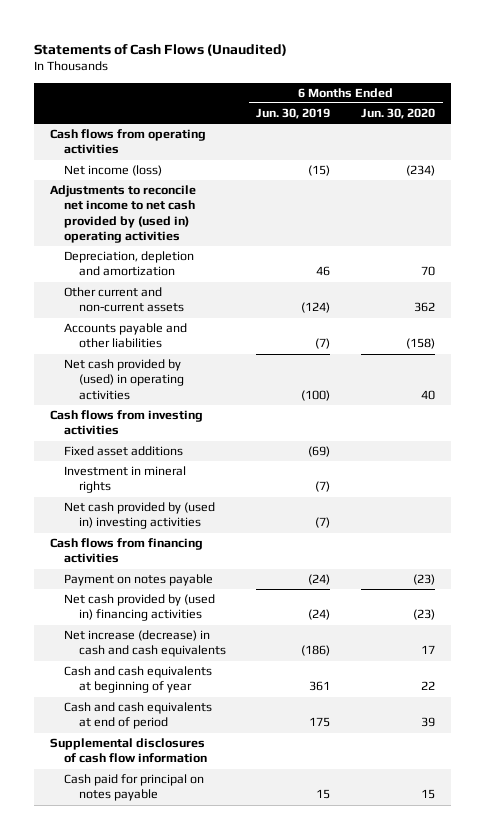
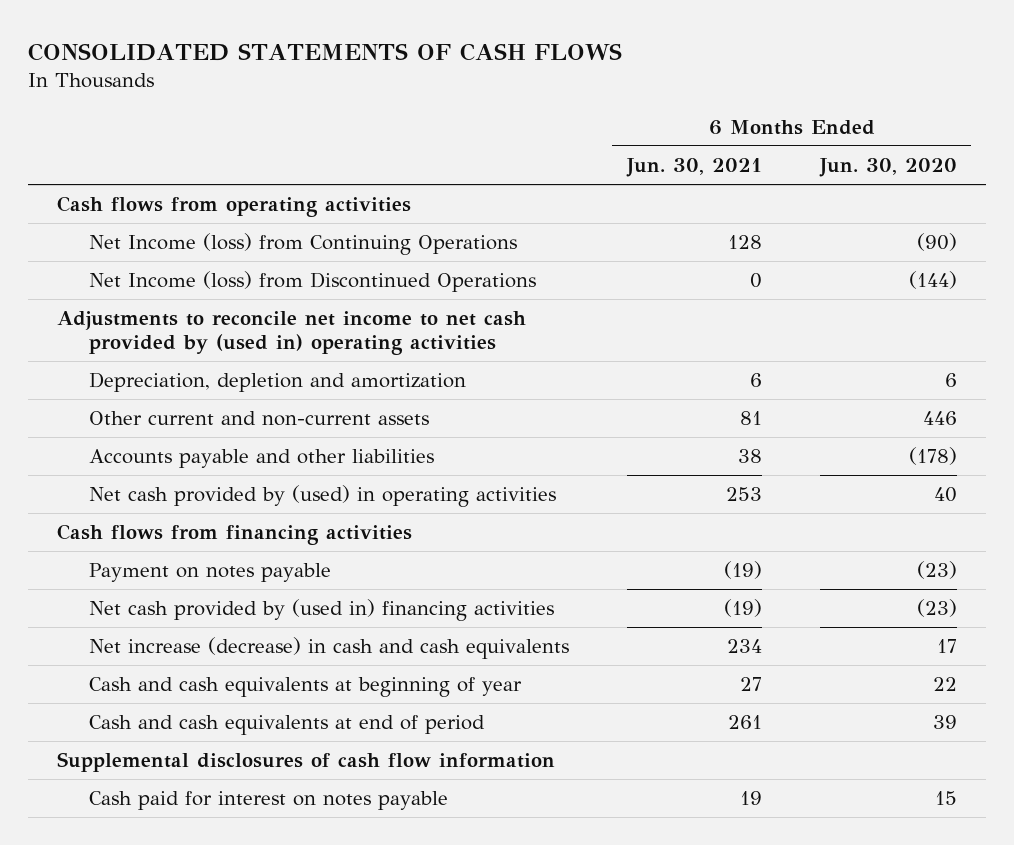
- Statements of Cash Flows (Unaudited)
+ CONSOLIDATED STATEMENTS OF CASH FLOWS
- | 6 Months Ended Jun. 30, 2019 | 6 Months Ended Jun. 30, 2020
+ | 6 Months Ended Jun. 30, 2021 | 6 Months Ended Jun. 30, 2020
- Net income (loss) | (15) | (234)
+ Net Income (loss) from Continuing Operations | 128 | (90)
+ Net Income (loss) from Discontinued Operations | 0 | (144)
- Depreciation, depletion and amortization | 46 | 70
- Other current and non-current assets | (124) | 362
- Accounts payable and other liabilities | (7) | (158)
+ Depreciation, depletion and amortization | 6 | 6
+ Other current and non-current assets | 81 | 446
+ Accounts payable and other liabilities | 38 | (178)
- Cash flows from investing activities
- Fixed asset additions | (69) |
- Investment in mineral rights | (7) |
- Net cash provided by (used in) investing activities | (7) |
- Cash paid for principal on notes payable | 15 | 15
+ Cash paid for interest on notes payable | 19 | 15

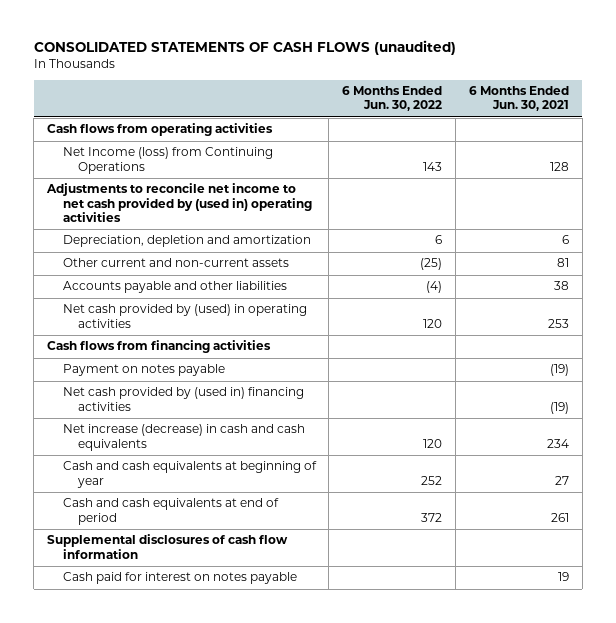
- CONSOLIDATED STATEMENTS OF CASH FLOWS
+ CONSOLIDATED STATEMENTS OF CASH FLOWS (unaudited)
- | 6 Months Ended Jun. 30, 2021 | 6 Months Ended Jun. 30, 2020
+ | 6 Months Ended Jun. 30, 2022 | 6 Months Ended Jun. 30, 2021
- Net Income (loss) from Discontinued Operations | 0 | (144)

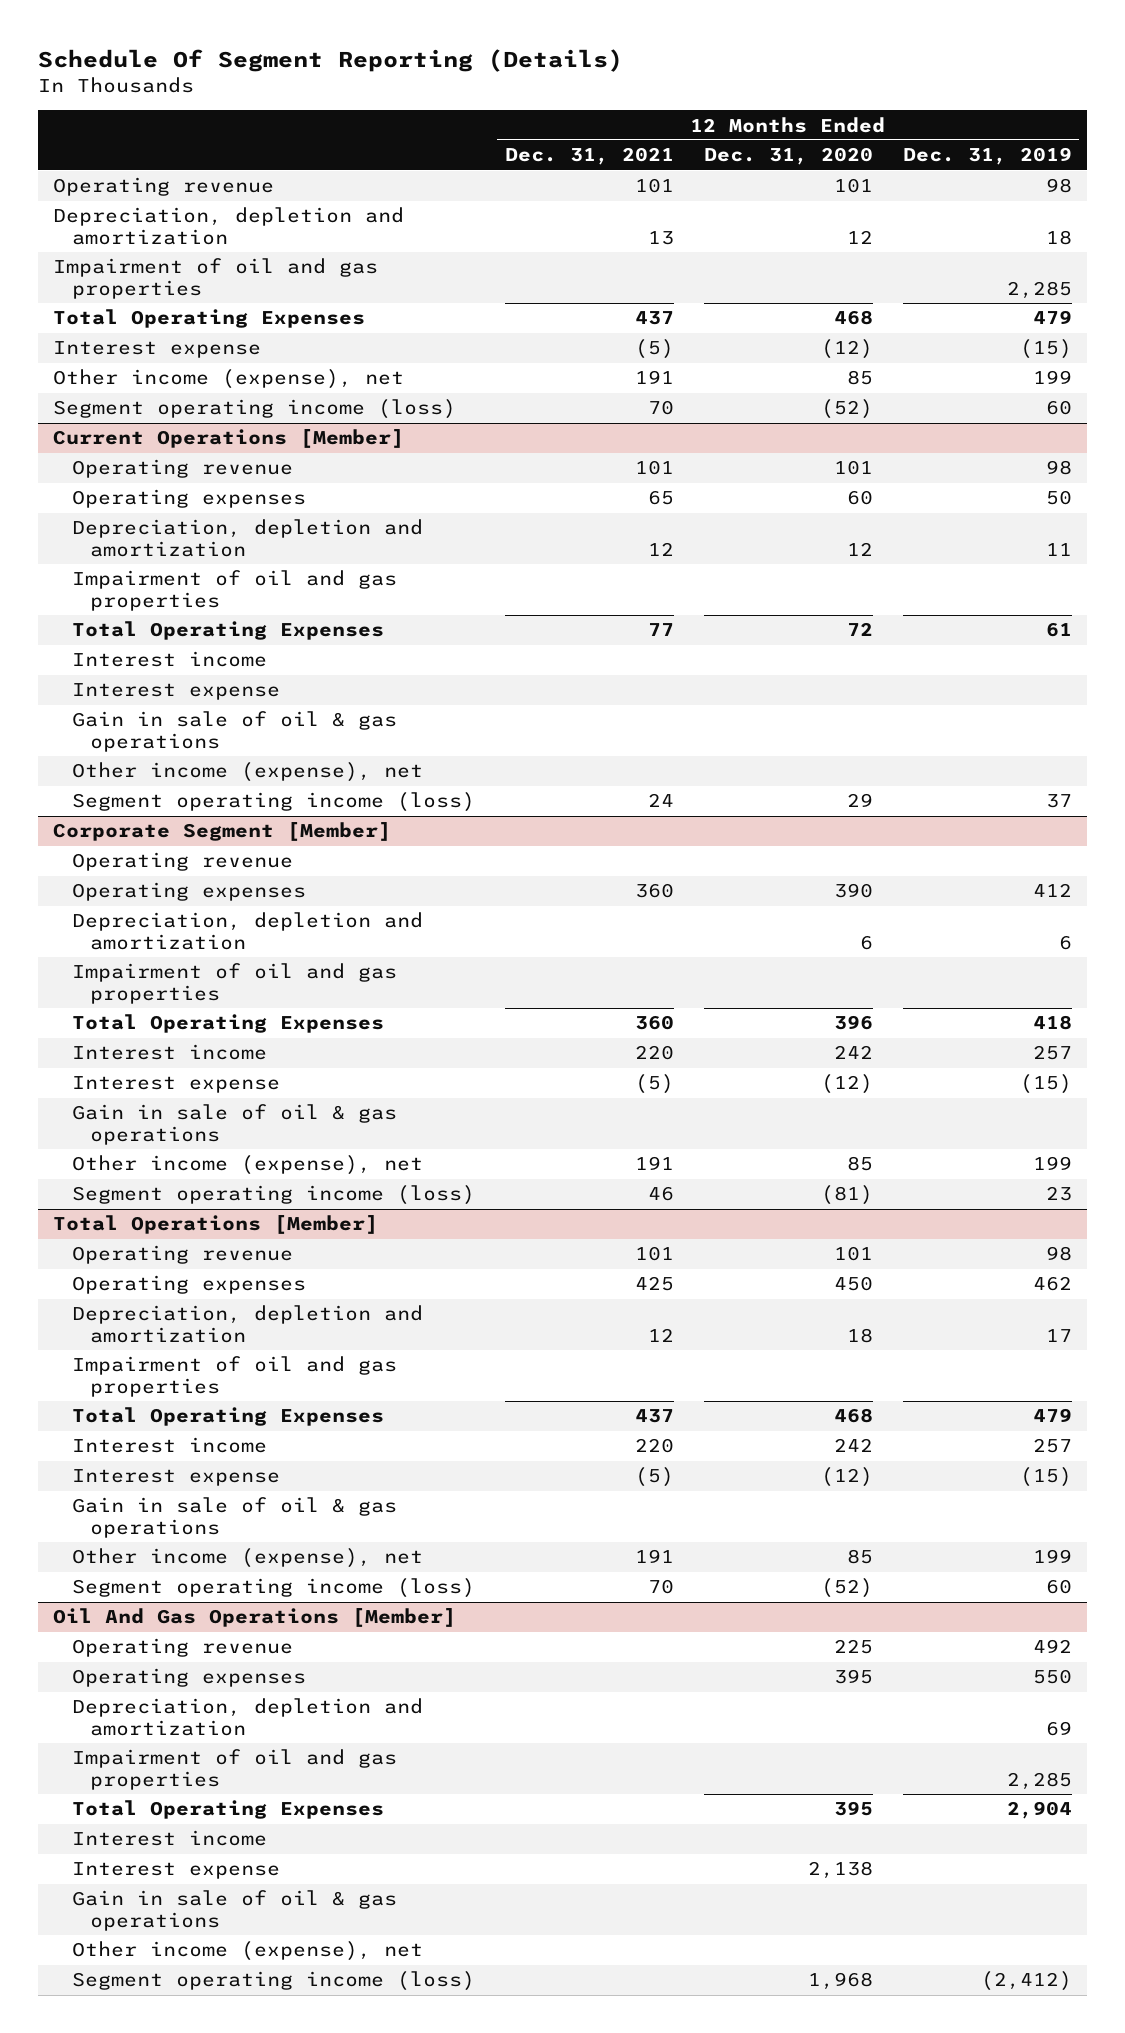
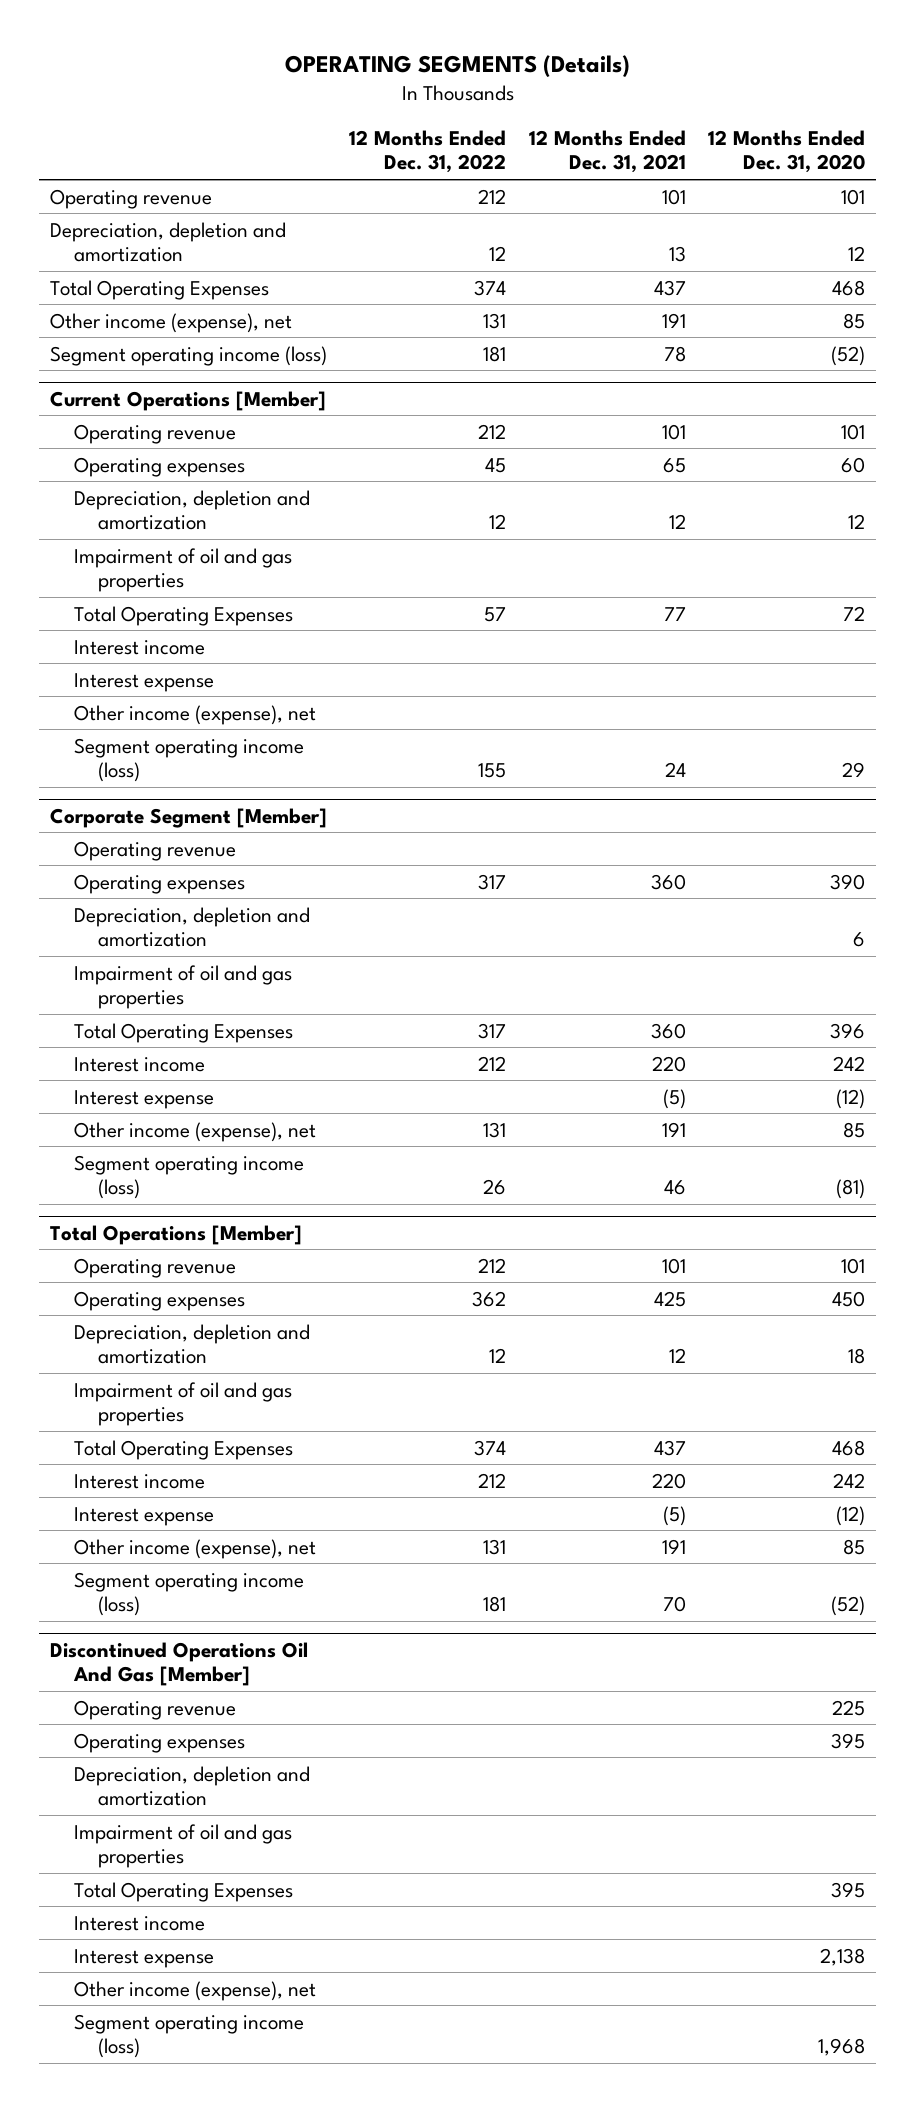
- Schedule Of Segment Reporting (Details)
+ OPERATING SEGMENTS (Details)
- | 12 Months Ended Dec. 31, 2021 | 12 Months Ended Dec. 31, 2020 | 12 Months Ended Dec. 31, 2019
+ | 12 Months Ended Dec. 31, 2022 | 12 Months Ended Dec. 31, 2021 | 12 Months Ended Dec. 31, 2020
- Impairment of oil and gas properties | | | 2,285
- Interest expense | (5) | (12) | (15)
- Segment operating income (loss) | 70 | (52) | 60
+ Segment operating income (loss) | 181 | 78 | (52)
@ Current Operations [Member]
- Gain in sale of oil & gas operations
@ Corporate Segment [Member]
- Gain in sale of oil & gas operations
@ Total Operations [Member]
- Gain in sale of oil & gas operations
- Oil And Gas Operations [Member]
+ Discontinued Operations Oil And Gas [Member]
- Gain in sale of oil & gas operations

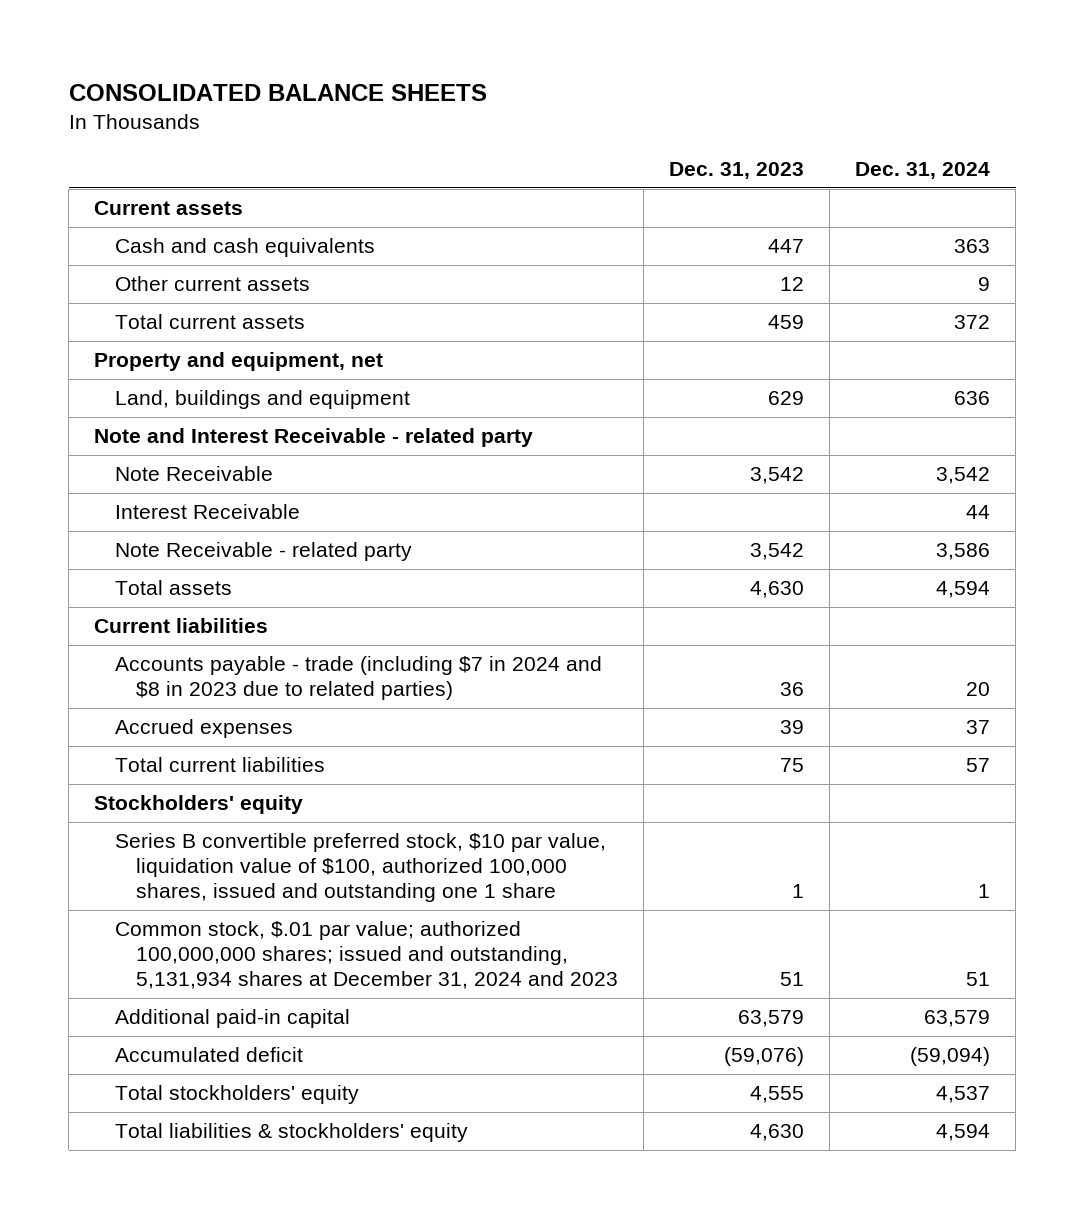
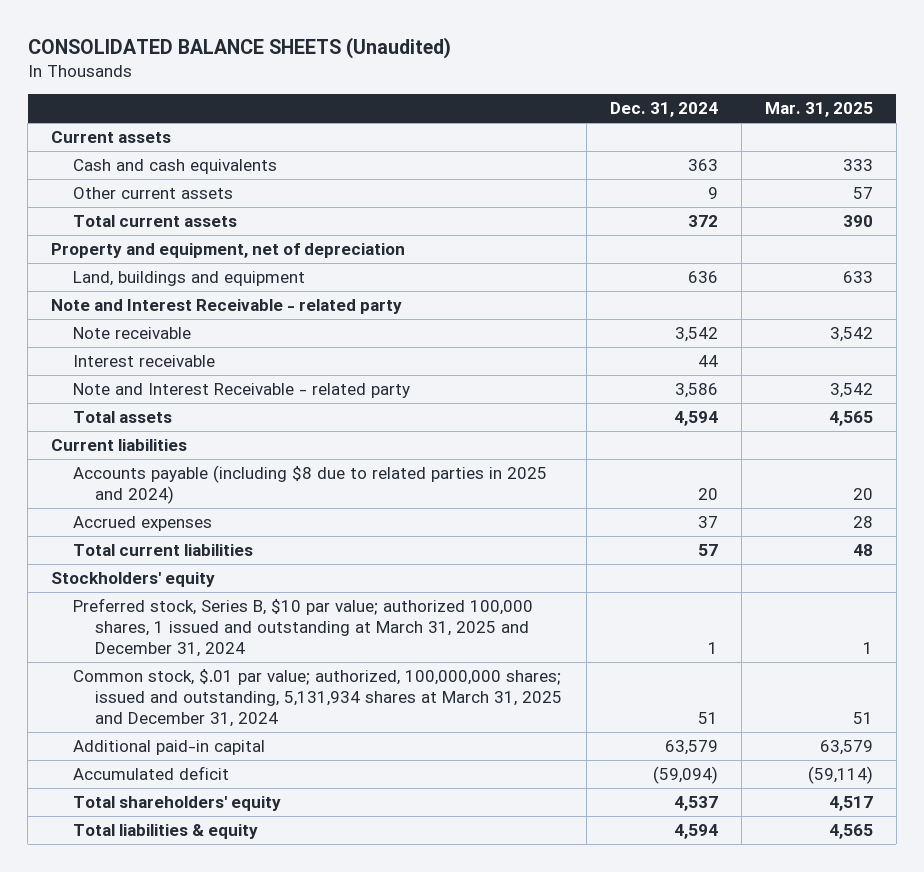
- CONSOLIDATED BALANCE SHEETS
+ CONSOLIDATED BALANCE SHEETS (Unaudited)
- | Dec. 31, 2023 | Dec. 31, 2024
+ | Dec. 31, 2024 | Mar. 31, 2025
- Property and equipment, net
+ Property and equipment, net of depreciation
- Note Receivable | 3,542 | 3,542
- Interest Receivable | | 44
- Note Receivable - related party | 3,542 | 3,586
+ Note receivable | 3,542 | 3,542
+ Interest receivable | 44 |
+ Note and Interest Receivable - related party | 3,586 | 3,542
- Accounts payable - trade (including $7 in 2024 and $8 in 2023 due to related parties) | 36 | 20
+ Accounts payable (including $8 due to related parties in 2025 and 2024) | 20 | 20
- Series B convertible preferred stock, $10 par value, liquidation value of $100, authorized 100,000 shares, issued and outstanding one 1 share | 1 | 1
- Common stock, $.01 par value; authorized 100,000,000 shares; issued and outstanding, 5,131,934 shares at December 31, 2024 and 2023 | 51 | 51
+ Preferred stock, Series B, $10 par value; authorized 100,000 shares, 1 issued and outstanding at March 31, 2025 and December 31, 2024 | 1 | 1
+ Common stock, $.01 par value; authorized, 100,000,000 shares; issued and outstanding, 5,131,934 shares at March 31, 2025 and December 31, 2024 | 51 | 51
- Total stockholders' equity | 4,555 | 4,537
- Total liabilities & stockholders' equity | 4,630 | 4,594
+ Total shareholders' equity | 4,537 | 4,517
+ Total liabilities & equity | 4,594 | 4,565

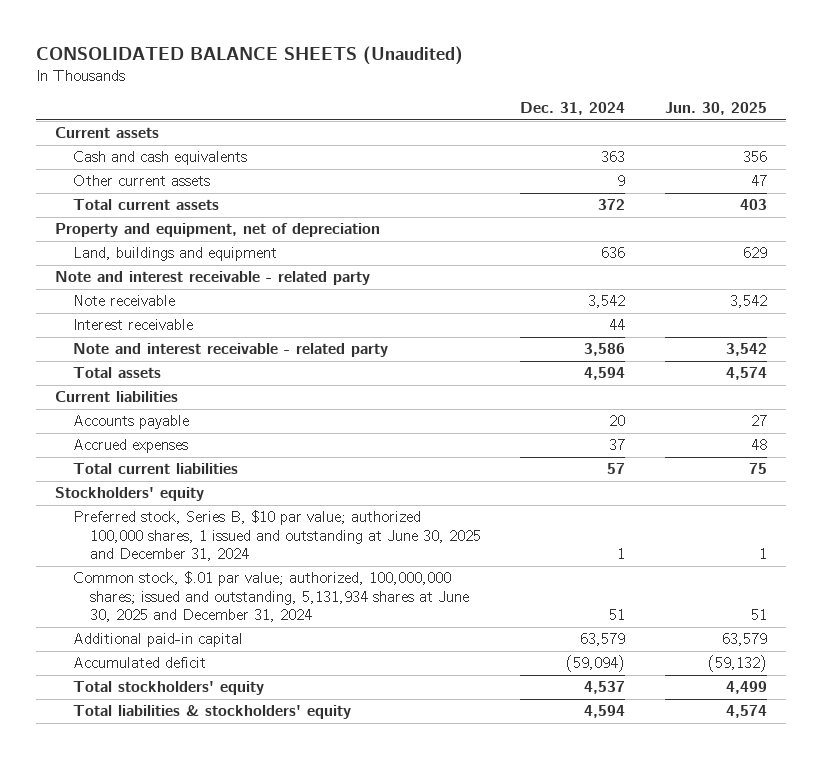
- | Dec. 31, 2024 | Mar. 31, 2025
+ | Dec. 31, 2024 | Jun. 30, 2025
- Note and Interest Receivable - related party
+ Note and interest receivable - related party
- Note and Interest Receivable - related party | 3,586 | 3,542
+ Note and interest receivable - related party | 3,586 | 3,542
- Accounts payable (including $8 due to related parties in 2025 and 2024) | 20 | 20
+ Accounts payable | 20 | 27
- Preferred stock, Series B, $10 par value; authorized 100,000 shares, 1 issued and outstanding at March 31, 2025 and December 31, 2024 | 1 | 1
- Common stock, $.01 par value; authorized, 100,000,000 shares; issued and outstanding, 5,131,934 shares at March 31, 2025 and December 31, 2024 | 51 | 51
+ Preferred stock, Series B, $10 par value; authorized 100,000 shares, 1 issued and outstanding at June 30, 2025 and December 31, 2024 | 1 | 1
+ Common stock, $.01 par value; authorized, 100,000,000 shares; issued and outstanding, 5,131,934 shares at June 30, 2025 and December 31, 2024 | 51 | 51
- Total shareholders' equity | 4,537 | 4,517
- Total liabilities & equity | 4,594 | 4,565
+ Total stockholders' equity | 4,537 | 4,499
+ Total liabilities & stockholders' equity | 4,594 | 4,574

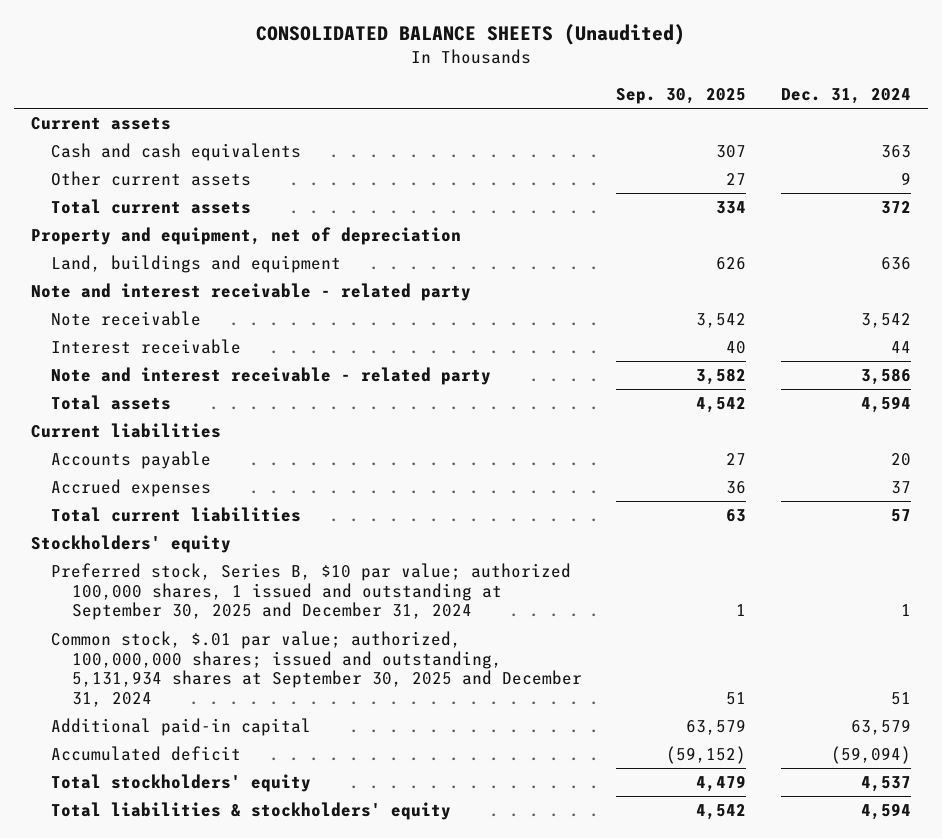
- | Dec. 31, 2024 | Jun. 30, 2025
+ | Sep. 30, 2025 | Dec. 31, 2024
- Preferred stock, Series B, $10 par value; authorized 100,000 shares, 1 issued and outstanding at June 30, 2025 and December 31, 2024 | 1 | 1
- Common stock, $.01 par value; authorized, 100,000,000 shares; issued and outstanding, 5,131,934 shares at June 30, 2025 and December 31, 2024 | 51 | 51
+ Preferred stock, Series B, $10 par value; authorized 100,000 shares, 1 issued and outstanding at September 30, 2025 and December 31, 2024 | 1 | 1
+ Common stock, $.01 par value; authorized, 100,000,000 shares; issued and outstanding, 5,131,934 shares at September 30, 2025 and December 31, 2024 | 51 | 51

